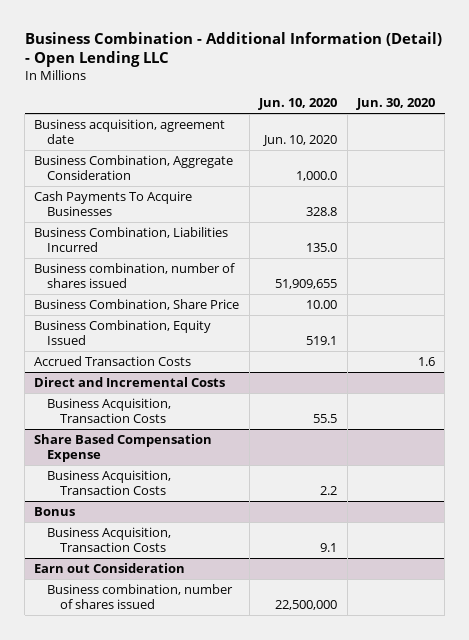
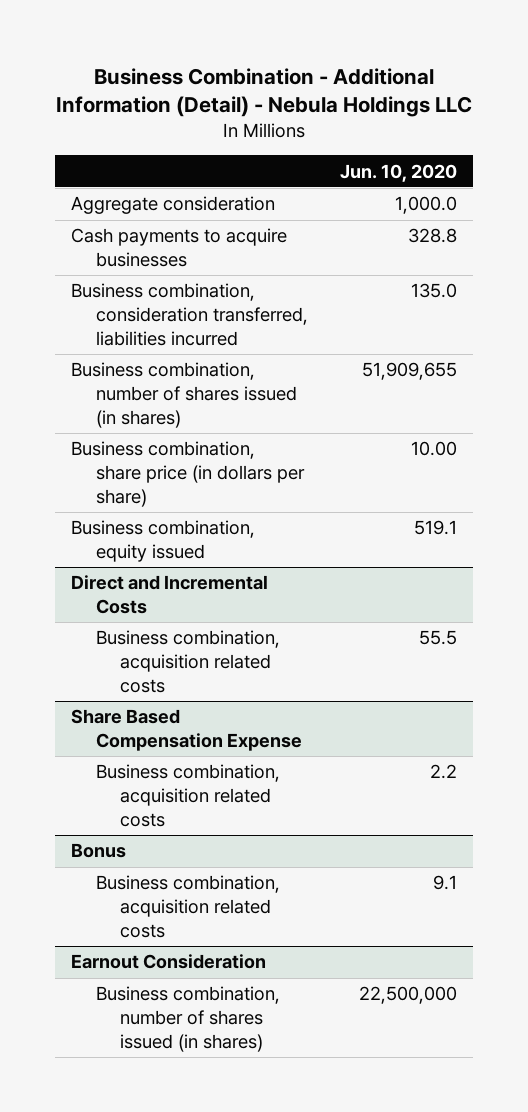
- Business Combination - Additional Information (Detail) - Open Lending LLC
+ Business Combination - Additional Information (Detail) - Nebula Holdings LLC
- | Jun. 10, 2020 | Jun. 30, 2020
+ | Jun. 10, 2020
- Business acquisition, agreement date | Jun. 10, 2020 |
- Business Combination, Aggregate Consideration | 1,000.0 |
- Cash Payments To Acquire Businesses | 328.8 |
- Business Combination, Liabilities Incurred | 135.0 |
- Business combination, number of shares issued | 51,909,655 |
- Business Combination, Share Price | 10.00 |
- Business Combination, Equity Issued | 519.1 |
- Accrued Transaction Costs | | 1.6
+ Aggregate consideration | 1,000.0
+ Cash payments to acquire businesses | 328.8
+ Business combination, consideration transferred, liabilities incurred | 135.0
+ Business combination, number of shares issued (in shares) | 51,909,655
+ Business combination, share price (in dollars per share) | 10.00
+ Business combination, equity issued | 519.1
@ Direct and Incremental Costs
- Business Acquisition, Transaction Costs | 55.5 |
+ Business combination, acquisition related costs | 55.5
@ Share Based Compensation Expense
- Business Acquisition, Transaction Costs | 2.2 |
+ Business combination, acquisition related costs | 2.2
@ Bonus
- Business Acquisition, Transaction Costs | 9.1 |
- Earn out Consideration
- Business combination, number of shares issued | 22,500,000 |
@ Bonus
+ Business combination, acquisition related costs | 9.1
+ Earnout Consideration
+ Business combination, number of shares issued (in shares) | 22,500,000

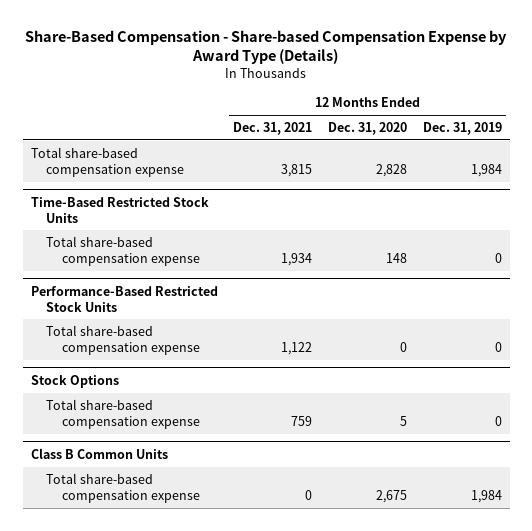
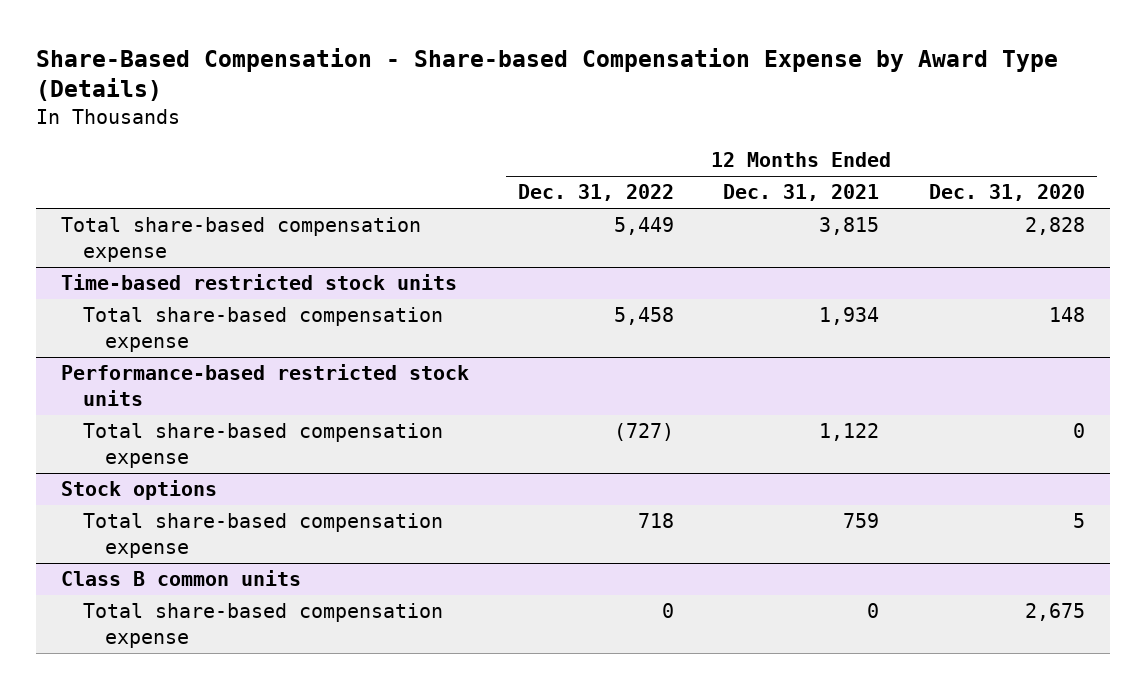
- | 12 Months Ended Dec. 31, 2021 | 12 Months Ended Dec. 31, 2020 | 12 Months Ended Dec. 31, 2019
+ | 12 Months Ended Dec. 31, 2022 | 12 Months Ended Dec. 31, 2021 | 12 Months Ended Dec. 31, 2020
- Time-Based Restricted Stock Units
+ Time-based restricted stock units
- Performance-Based Restricted Stock Units
+ Performance-based restricted stock units
- Stock Options
+ Stock options
- Class B Common Units
+ Class B common units

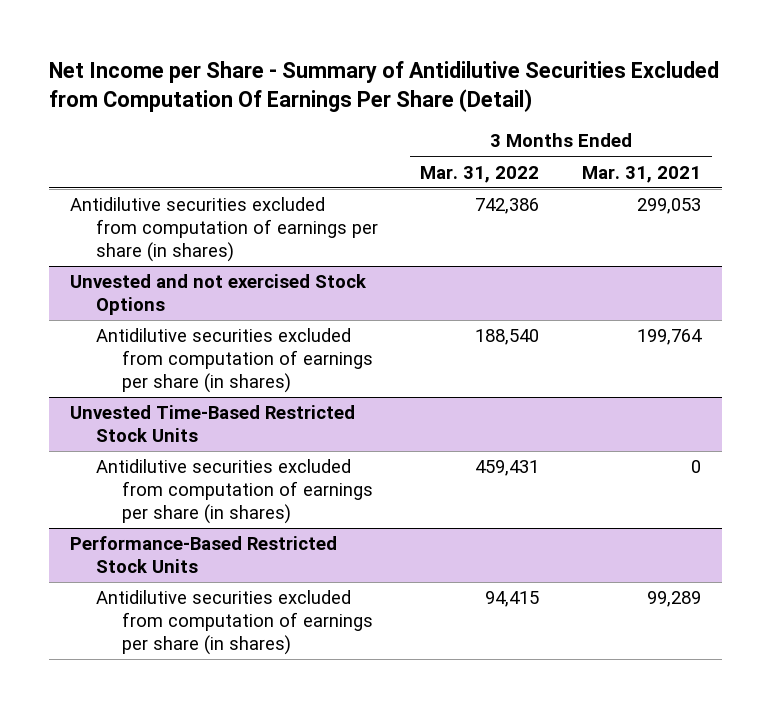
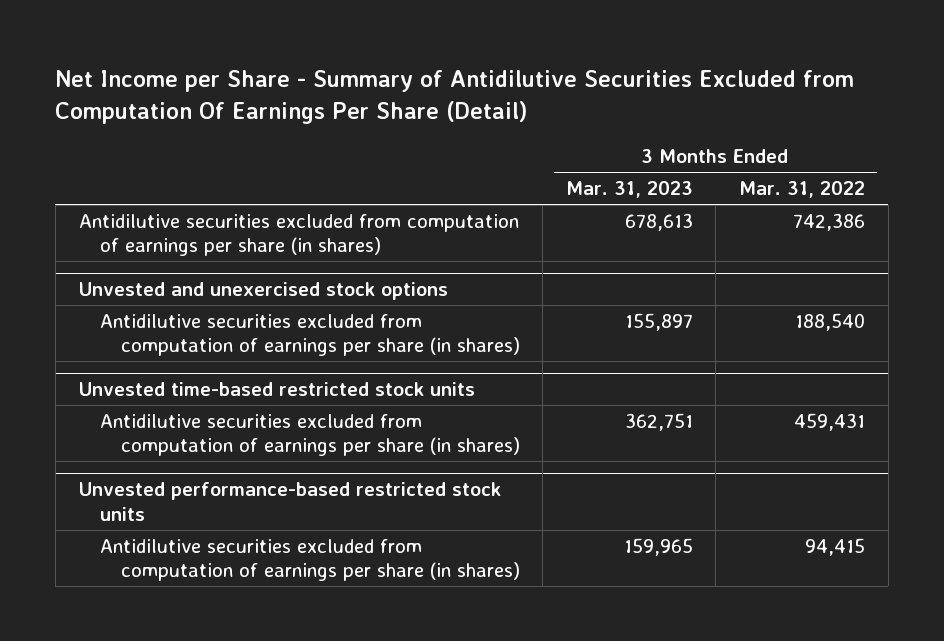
- | 3 Months Ended Mar. 31, 2022 | 3 Months Ended Mar. 31, 2021
+ | 3 Months Ended Mar. 31, 2023 | 3 Months Ended Mar. 31, 2022
- Unvested and not exercised Stock Options
+ Unvested and unexercised stock options
- Unvested Time-Based Restricted Stock Units
+ Unvested time-based restricted stock units
- Performance-Based Restricted Stock Units
+ Unvested performance-based restricted stock units

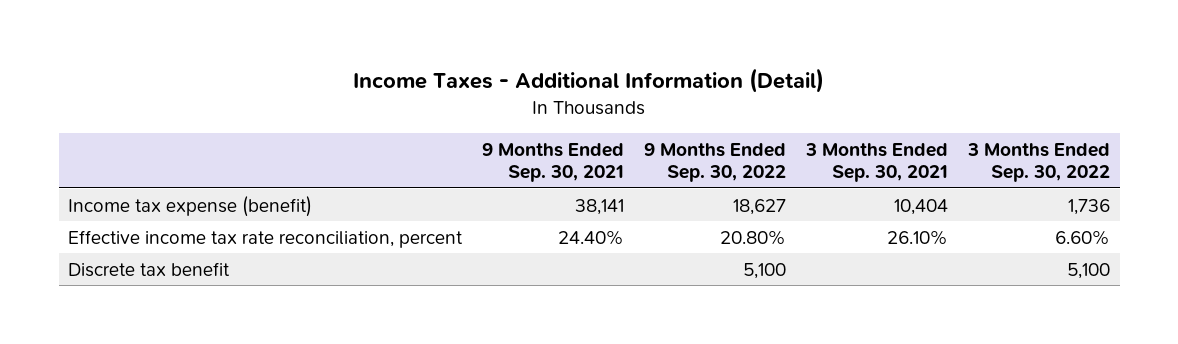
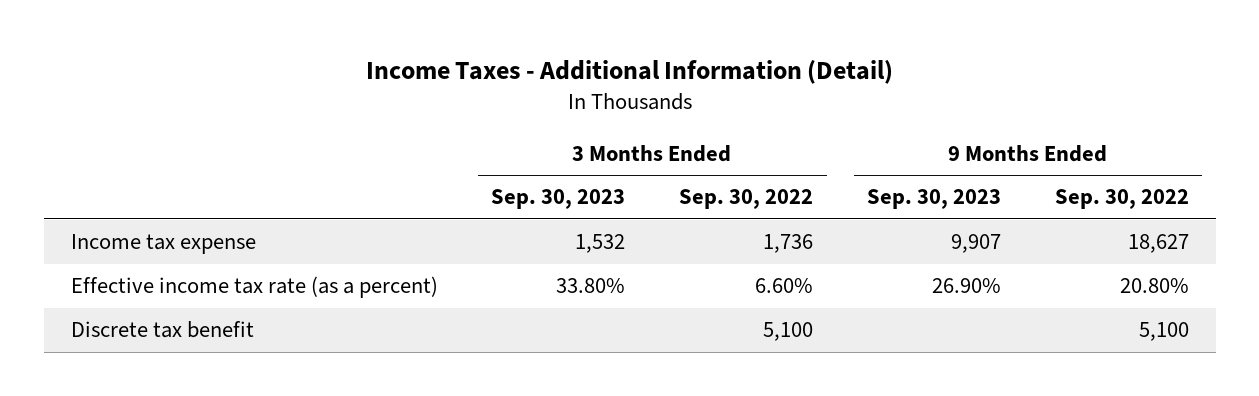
- | 9 Months Ended Sep. 30, 2021 | 9 Months Ended Sep. 30, 2022 | 3 Months Ended Sep. 30, 2021 | 3 Months Ended Sep. 30, 2022
+ | 3 Months Ended Sep. 30, 2023 | 3 Months Ended Sep. 30, 2022 | 9 Months Ended Sep. 30, 2023 | 9 Months Ended Sep. 30, 2022
- Income tax expense (benefit) | 38,141 | 18,627 | 10,404 | 1,736
- Effective income tax rate reconciliation, percent | 24.40% | 20.80% | 26.10% | 6.60%
+ Income tax expense | 1,532 | 1,736 | 9,907 | 18,627
+ Effective income tax rate (as a percent) | 33.80% | 6.60% | 26.90% | 20.80%

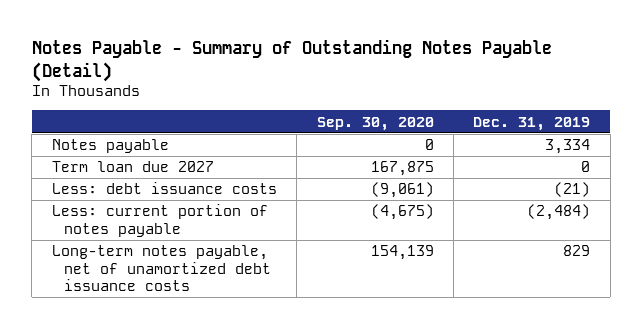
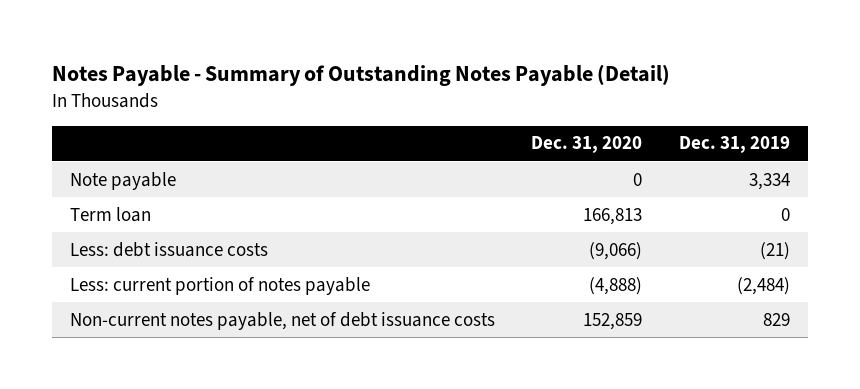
- | Sep. 30, 2020 | Dec. 31, 2019
+ | Dec. 31, 2020 | Dec. 31, 2019
- Notes payable | 0 | 3,334
- Term loan due 2027 | 167,875 | 0
+ Note payable | 0 | 3,334
+ Term loan | 166,813 | 0
- Long-term notes payable, net of unamortized debt issuance costs | 154,139 | 829
+ Non-current notes payable, net of debt issuance costs | 152,859 | 829

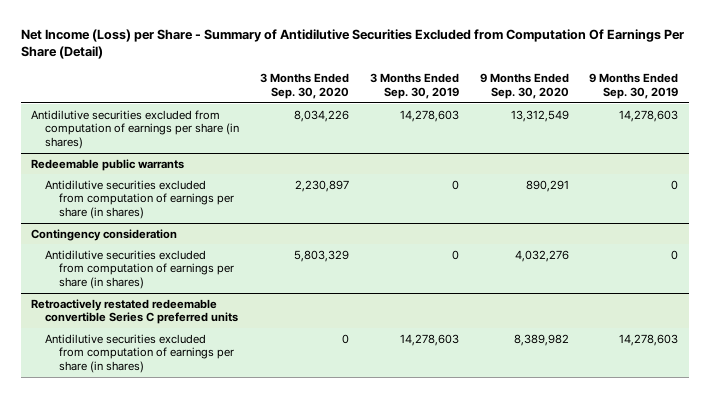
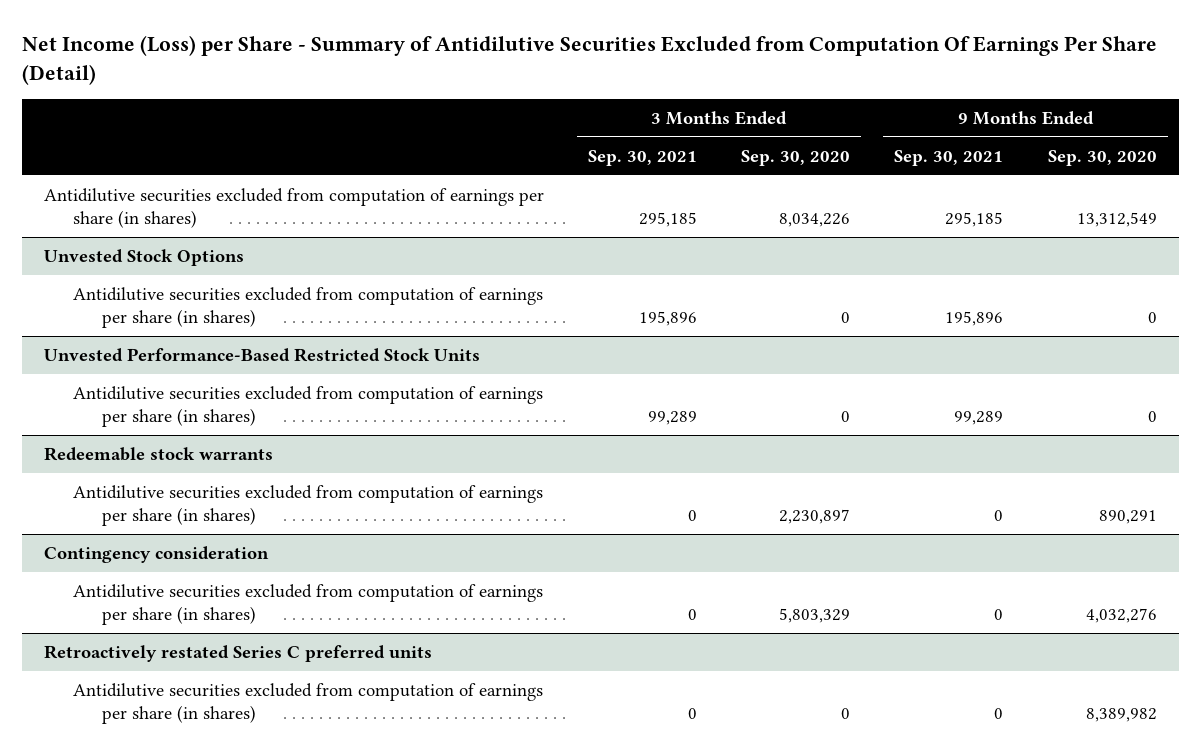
- | 3 Months Ended Sep. 30, 2020 | 3 Months Ended Sep. 30, 2019 | 9 Months Ended Sep. 30, 2020 | 9 Months Ended Sep. 30, 2019
+ | 3 Months Ended Sep. 30, 2021 | 3 Months Ended Sep. 30, 2020 | 9 Months Ended Sep. 30, 2021 | 9 Months Ended Sep. 30, 2020
- Redeemable public warrants
+ Unvested Stock Options
+ Antidilutive securities excluded from computation of earnings per share (in shares) | 195,896 | 0 | 195,896 | 0
+ Unvested Performance-Based Restricted Stock Units
+ Antidilutive securities excluded from computation of earnings per share (in shares) | 99,289 | 0 | 99,289 | 0
+ Redeemable stock warrants
- Retroactively restated redeemable convertible Series C preferred units
+ Retroactively restated Series C preferred units

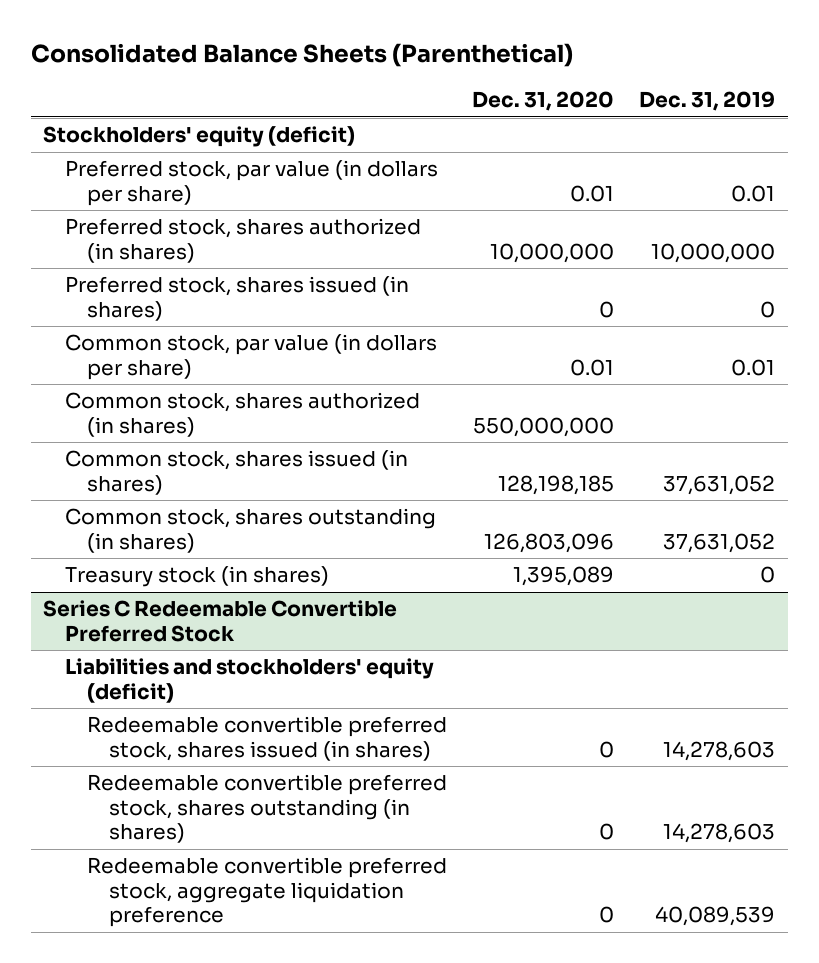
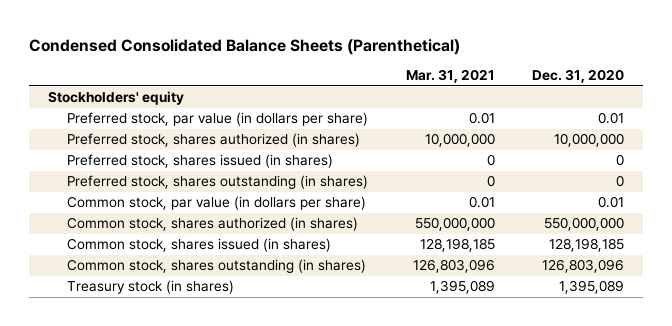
- Consolidated Balance Sheets (Parenthetical)
+ Condensed Consolidated Balance Sheets (Parenthetical)
- | Dec. 31, 2020 | Dec. 31, 2019
+ | Mar. 31, 2021 | Dec. 31, 2020
- Stockholders' equity (deficit)
+ Stockholders' equity
+ Preferred stock, shares outstanding (in shares) | 0 | 0
- Series C Redeemable Convertible Preferred Stock
- Liabilities and stockholders' equity (deficit)
- Redeemable convertible preferred stock, shares issued (in shares) | 0 | 14,278,603
- Redeemable convertible preferred stock, shares outstanding (in shares) | 0 | 14,278,603
- Redeemable convertible preferred stock, aggregate liquidation preference | 0 | 40,089,539

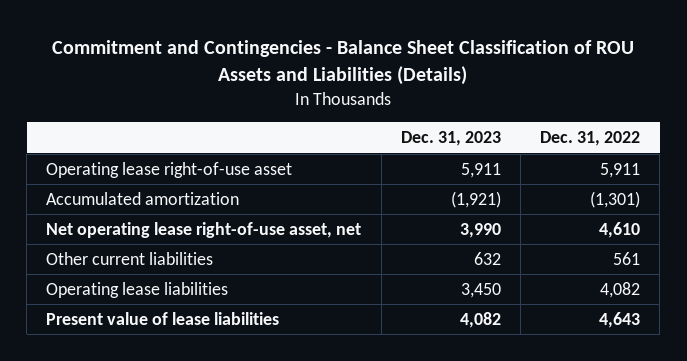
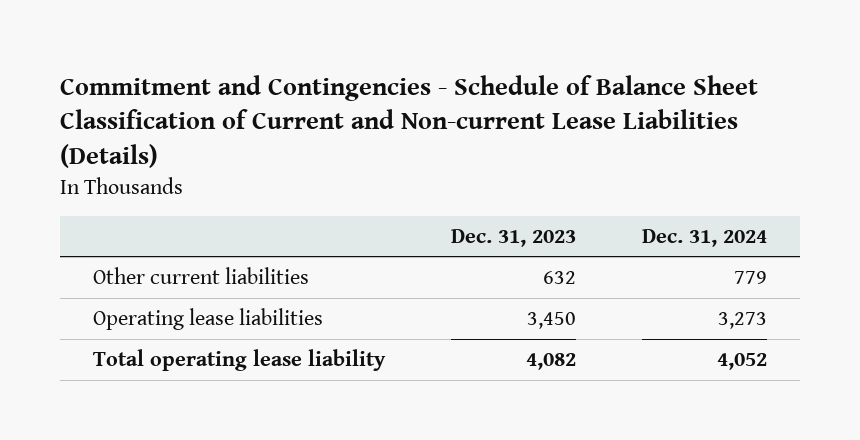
- Commitment and Contingencies - Balance Sheet Classification of ROU Assets and Liabilities (Details)
+ Commitment and Contingencies - Schedule of Balance Sheet Classification of Current and Non-current Lease Liabilities (Details)
- | Dec. 31, 2023 | Dec. 31, 2022
+ | Dec. 31, 2023 | Dec. 31, 2024
- Operating lease right-of-use asset | 5,911 | 5,911
- Accumulated amortization | (1,921) | (1,301)
- Net operating lease right-of-use asset, net | 3,990 | 4,610
- Present value of lease liabilities | 4,082 | 4,643
+ Total operating lease liability | 4,082 | 4,052

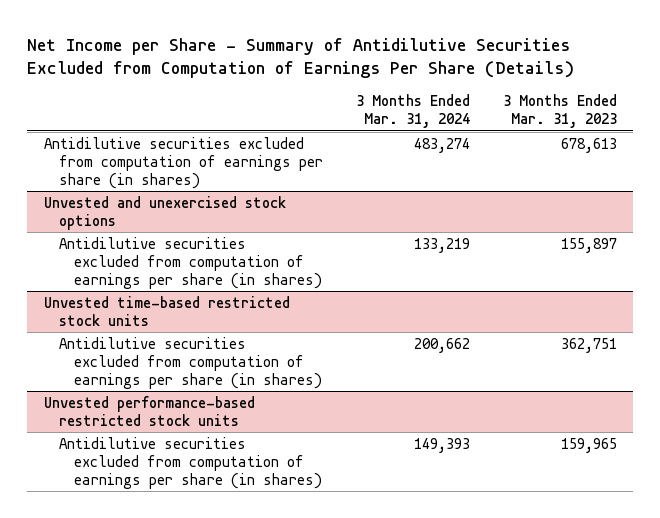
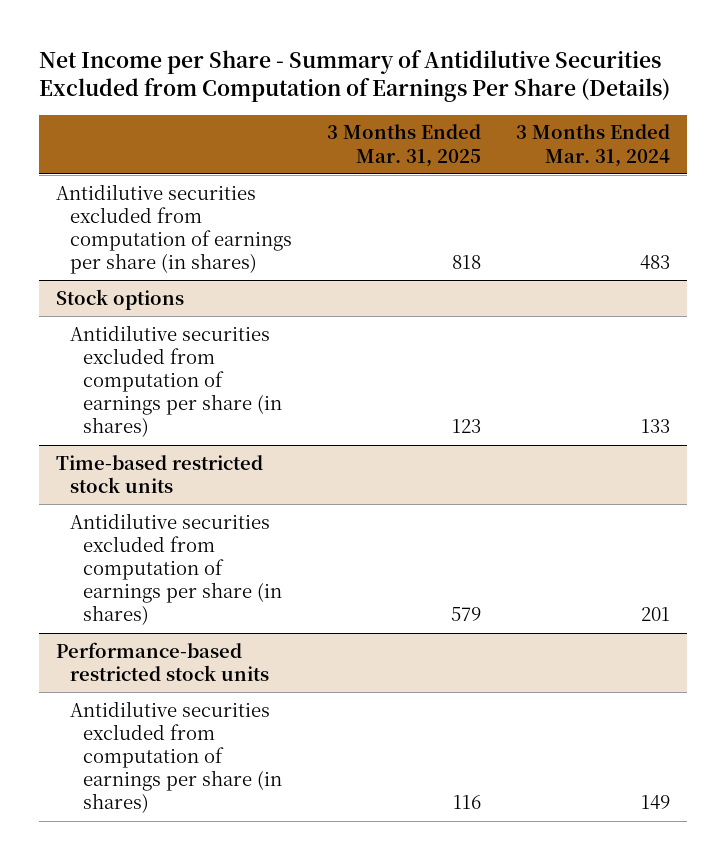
- | 3 Months Ended Mar. 31, 2024 | 3 Months Ended Mar. 31, 2023
+ | 3 Months Ended Mar. 31, 2025 | 3 Months Ended Mar. 31, 2024
- Antidilutive securities excluded from computation of earnings per share (in shares) | 483,274 | 678,613
- Unvested and unexercised stock options
- Antidilutive securities excluded from computation of earnings per share (in shares) | 133,219 | 155,897
- Unvested time-based restricted stock units
- Antidilutive securities excluded from computation of earnings per share (in shares) | 200,662 | 362,751
- Unvested performance-based restricted stock units
- Antidilutive securities excluded from computation of earnings per share (in shares) | 149,393 | 159,965
+ Antidilutive securities excluded from computation of earnings per share (in shares) | 818 | 483
+ Stock options
+ Antidilutive securities excluded from computation of earnings per share (in shares) | 123 | 133
+ Time-based restricted stock units
+ Antidilutive securities excluded from computation of earnings per share (in shares) | 579 | 201
+ Performance-based restricted stock units
+ Antidilutive securities excluded from computation of earnings per share (in shares) | 116 | 149

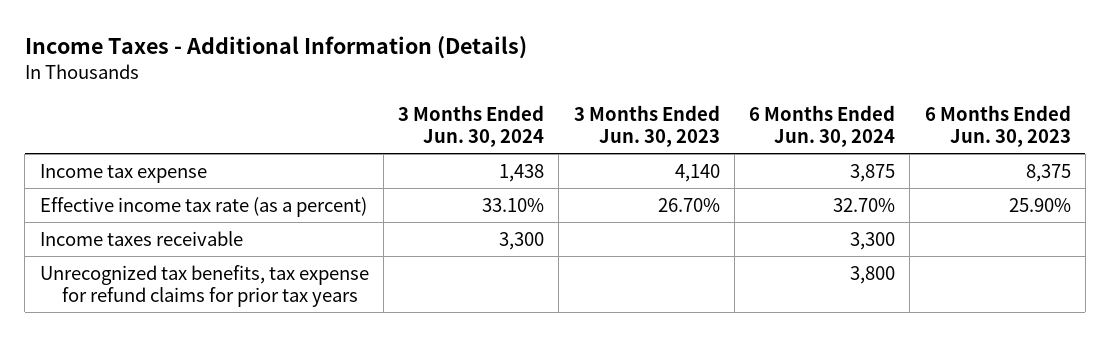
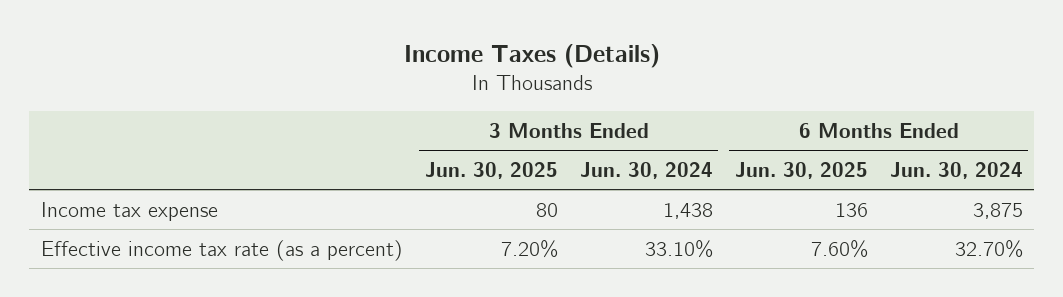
- Income Taxes - Additional Information (Details)
+ Income Taxes (Details)
- | 3 Months Ended Jun. 30, 2024 | 3 Months Ended Jun. 30, 2023 | 6 Months Ended Jun. 30, 2024 | 6 Months Ended Jun. 30, 2023
+ | 3 Months Ended Jun. 30, 2025 | 3 Months Ended Jun. 30, 2024 | 6 Months Ended Jun. 30, 2025 | 6 Months Ended Jun. 30, 2024
- Income taxes receivable | 3,300 | | 3,300 |
- Unrecognized tax benefits, tax expense for refund claims for prior tax years | | | 3,800 |

